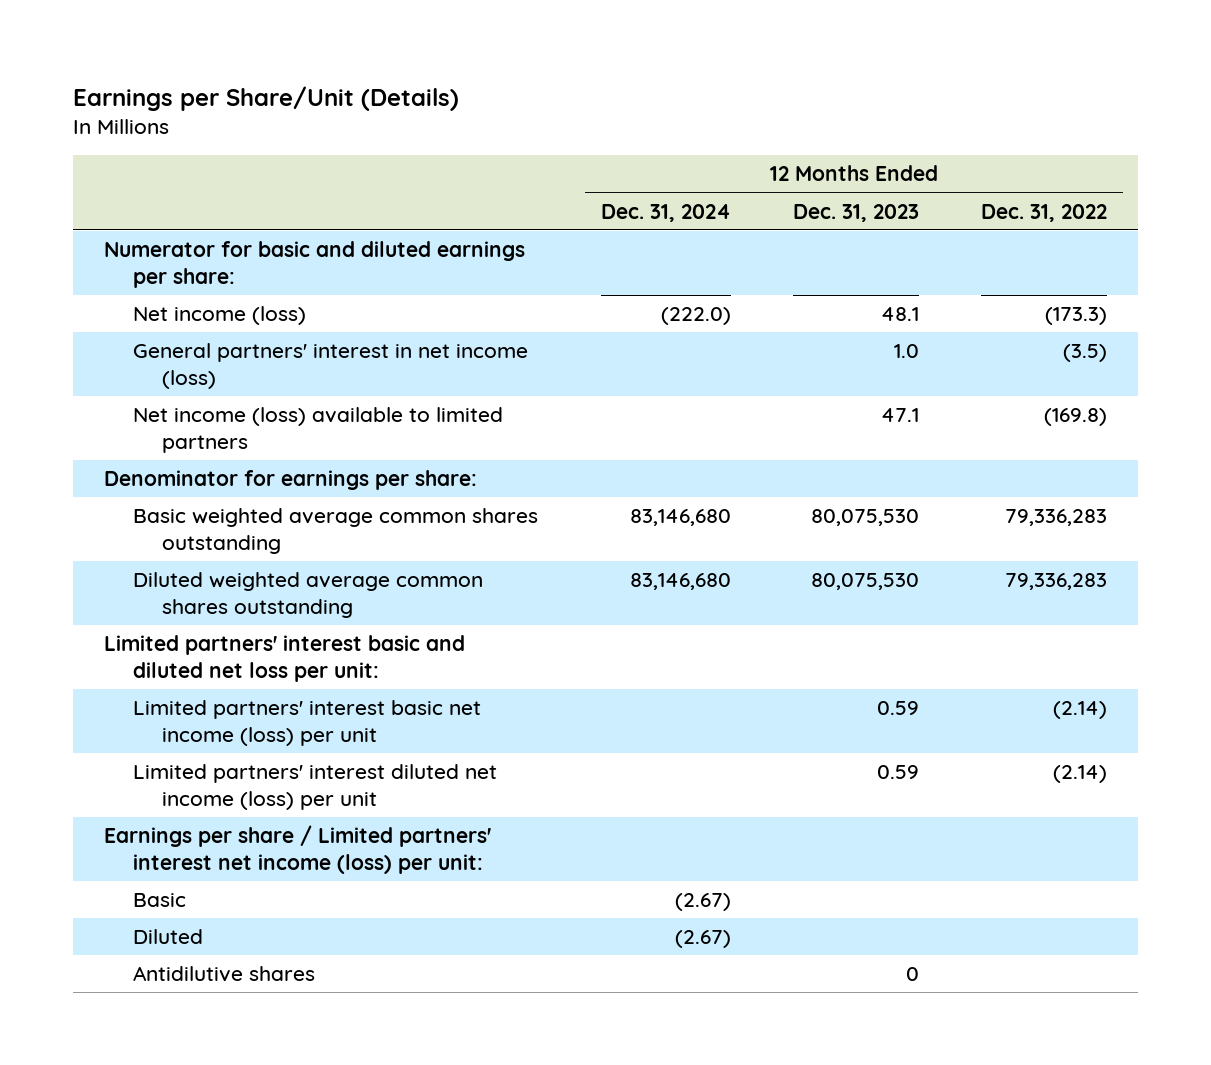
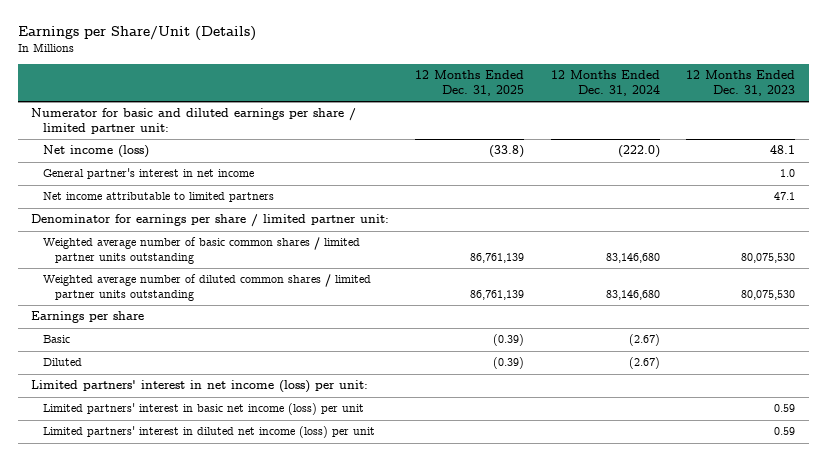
- | 12 Months Ended Dec. 31, 2024 | 12 Months Ended Dec. 31, 2023 | 12 Months Ended Dec. 31, 2022
+ | 12 Months Ended Dec. 31, 2025 | 12 Months Ended Dec. 31, 2024 | 12 Months Ended Dec. 31, 2023
- Numerator for basic and diluted earnings per share:
+ Numerator for basic and diluted earnings per share / limited partner unit:
- General partners' interest in net income (loss) | | 1.0 | (3.5)
- Net income (loss) available to limited partners | | 47.1 | (169.8)
- Denominator for earnings per share:
- Basic weighted average common shares outstanding | 83,146,680 | 80,075,530 | 79,336,283
- Diluted weighted average common shares outstanding | 83,146,680 | 80,075,530 | 79,336,283
- Limited partners' interest basic and diluted net loss per unit:
- Limited partners' interest basic net income (loss) per unit | | 0.59 | (2.14)
- Limited partners' interest diluted net income (loss) per unit | | 0.59 | (2.14)
- Earnings per share / Limited partners' interest net income (loss) per unit:
+ General partner's interest in net income | | | 1.0
+ Net income attributable to limited partners | | | 47.1
+ Denominator for earnings per share / limited partner unit:
+ Weighted average number of basic common shares / limited partner units outstanding | 86,761,139 | 83,146,680 | 80,075,530
+ Weighted average number of diluted common shares / limited partner units outstanding | 86,761,139 | 83,146,680 | 80,075,530
+ Earnings per share
- Antidilutive shares | | 0 |
+ Limited partners' interest in net income (loss) per unit:
+ Limited partners' interest in basic net income (loss) per unit | | | 0.59
+ Limited partners' interest in diluted net income (loss) per unit | | | 0.59

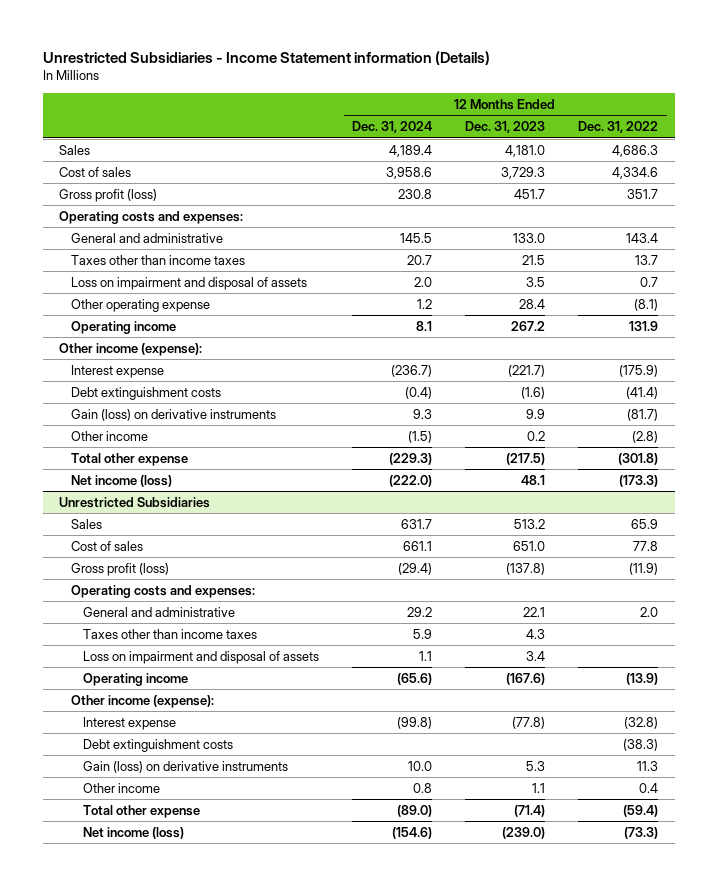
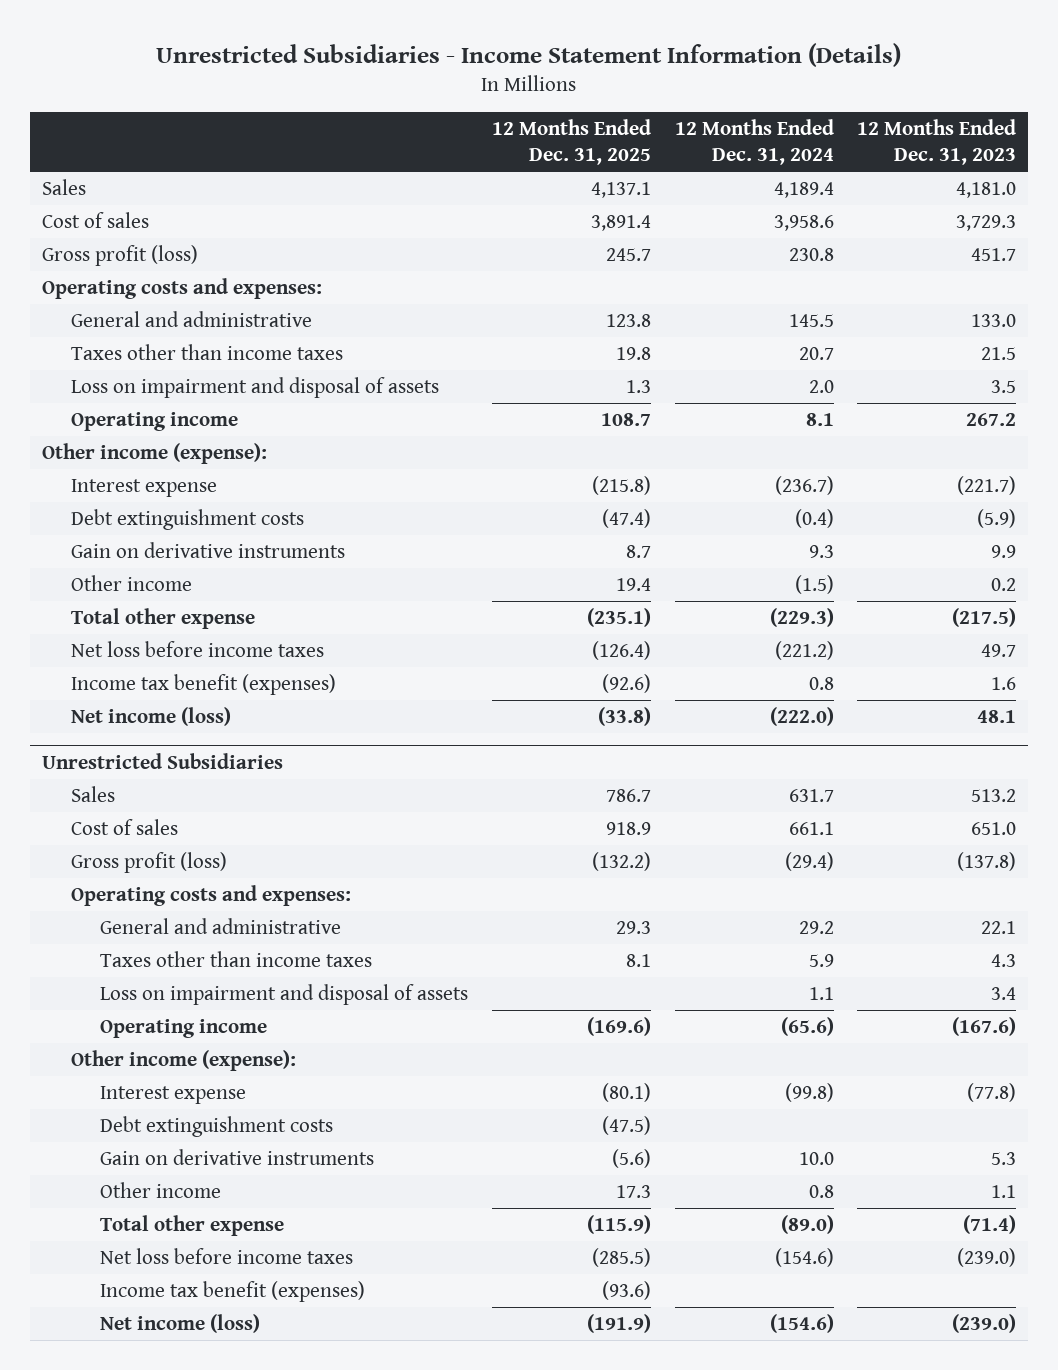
- Unrestricted Subsidiaries - Income Statement information (Details)
+ Unrestricted Subsidiaries - Income Statement Information (Details)
- | 12 Months Ended Dec. 31, 2024 | 12 Months Ended Dec. 31, 2023 | 12 Months Ended Dec. 31, 2022
+ | 12 Months Ended Dec. 31, 2025 | 12 Months Ended Dec. 31, 2024 | 12 Months Ended Dec. 31, 2023
- Other operating expense | 1.2 | 28.4 | (8.1)
- Debt extinguishment costs | (0.4) | (1.6) | (41.4)
- Gain (loss) on derivative instruments | 9.3 | 9.9 | (81.7)
+ Debt extinguishment costs | (47.4) | (0.4) | (5.9)
+ Gain on derivative instruments | 8.7 | 9.3 | 9.9
+ Net loss before income taxes | (126.4) | (221.2) | 49.7
+ Income tax benefit (expenses) | (92.6) | 0.8 | 1.6
@ Unrestricted Subsidiaries
- Gain (loss) on derivative instruments | 10.0 | 5.3 | 11.3
+ Gain on derivative instruments | (5.6) | 10.0 | 5.3
+ Net loss before income taxes | (285.5) | (154.6) | (239.0)
+ Income tax benefit (expenses) | (93.6) | |

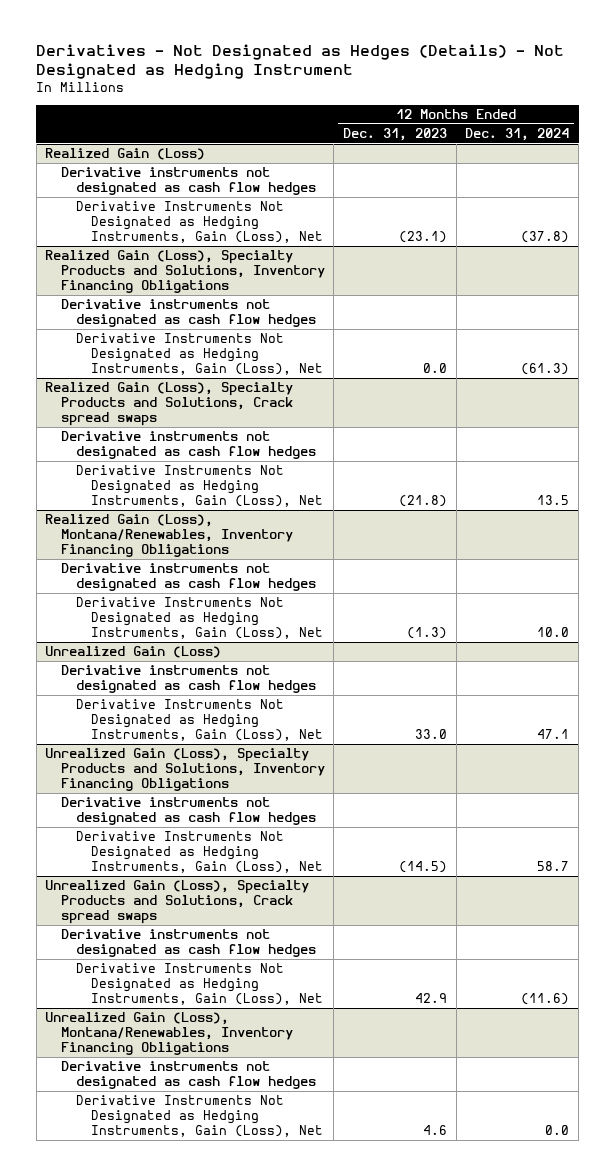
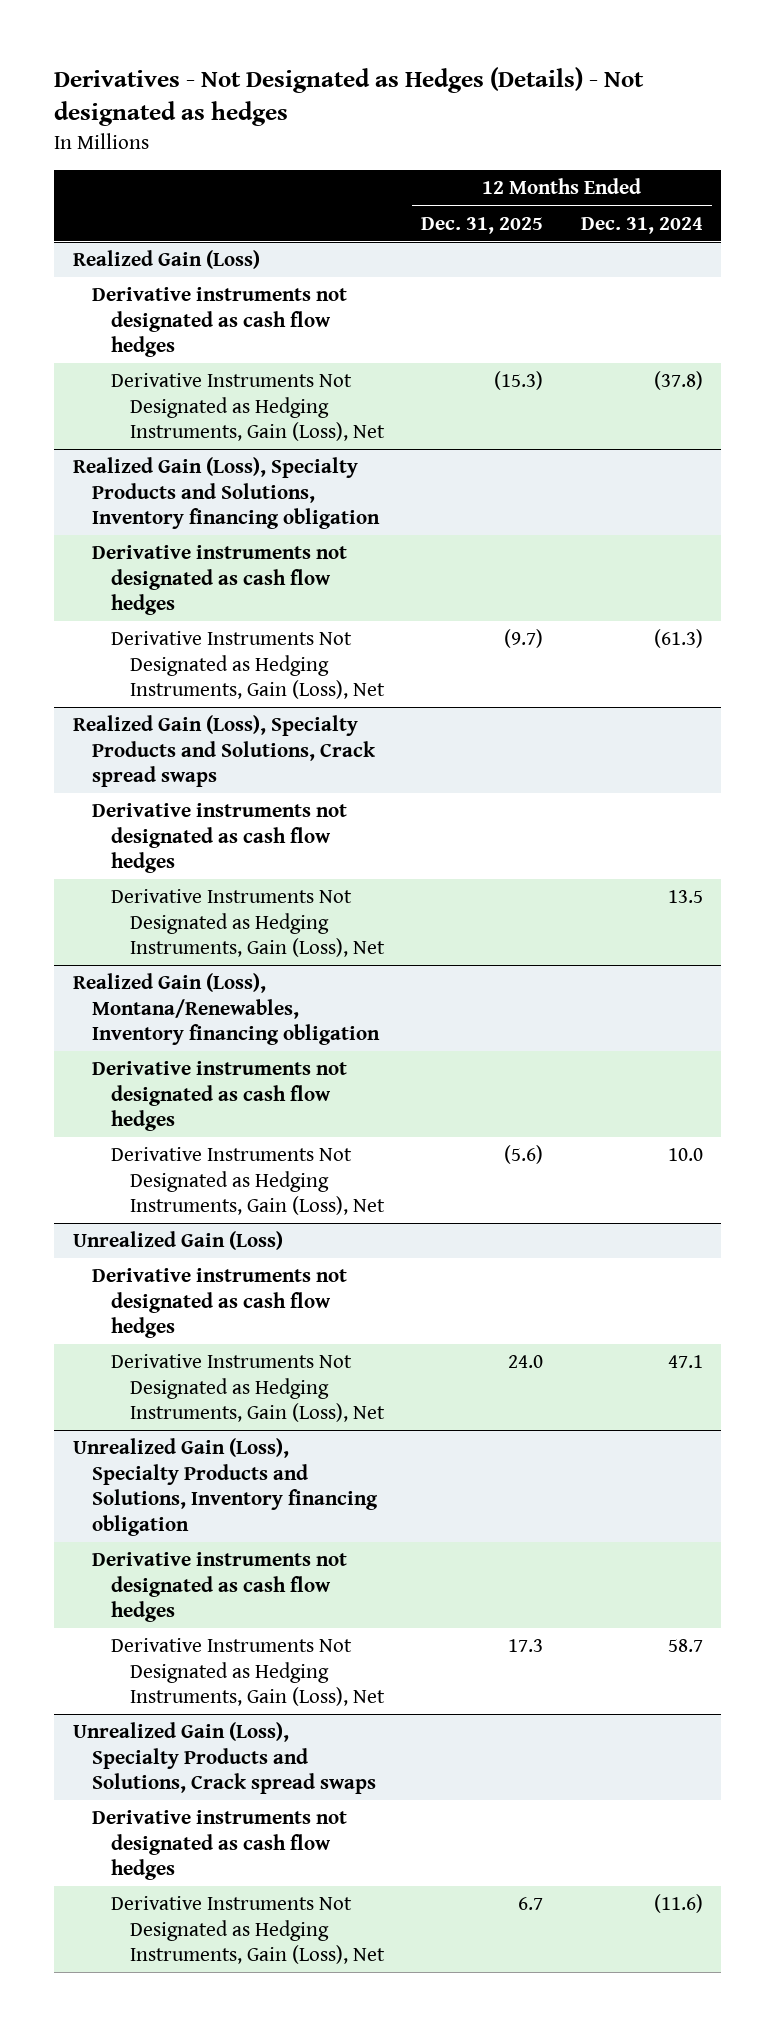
- Derivatives - Not Designated as Hedges (Details) - Not Designated as Hedging Instrument
+ Derivatives - Not Designated as Hedges (Details) - Not designated as hedges
- | 12 Months Ended Dec. 31, 2023 | 12 Months Ended Dec. 31, 2024
+ | 12 Months Ended Dec. 31, 2025 | 12 Months Ended Dec. 31, 2024
- Realized Gain (Loss), Specialty Products and Solutions, Inventory Financing Obligations
+ Realized Gain (Loss), Specialty Products and Solutions, Inventory financing obligation
- Realized Gain (Loss), Montana/Renewables, Inventory Financing Obligations
+ Realized Gain (Loss), Montana/Renewables, Inventory financing obligation
- Unrealized Gain (Loss), Specialty Products and Solutions, Inventory Financing Obligations
+ Unrealized Gain (Loss), Specialty Products and Solutions, Inventory financing obligation
- Unrealized Gain (Loss), Montana/Renewables, Inventory Financing Obligations
- Derivative instruments not designated as cash flow hedges
- Derivative Instruments Not Designated as Hedging Instruments, Gain (Loss), Net | 4.6 | 0.0

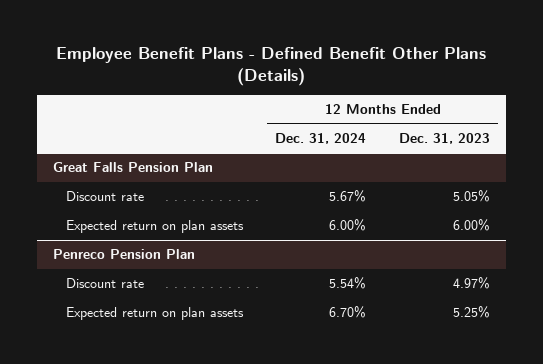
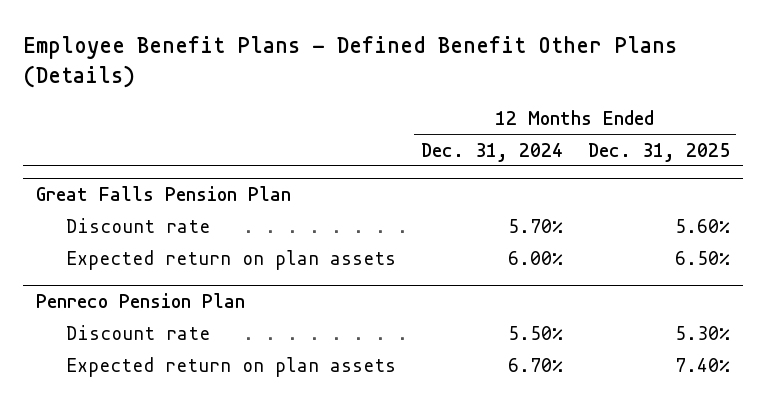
- | 12 Months Ended Dec. 31, 2024 | 12 Months Ended Dec. 31, 2023
+ | 12 Months Ended Dec. 31, 2024 | 12 Months Ended Dec. 31, 2025
@ Great Falls Pension Plan
- Discount rate | 5.67% | 5.05%
+ Discount rate | 5.70% | 5.60%
@ Penreco Pension Plan
- Discount rate | 5.54% | 4.97%
+ Discount rate | 5.50% | 5.30%

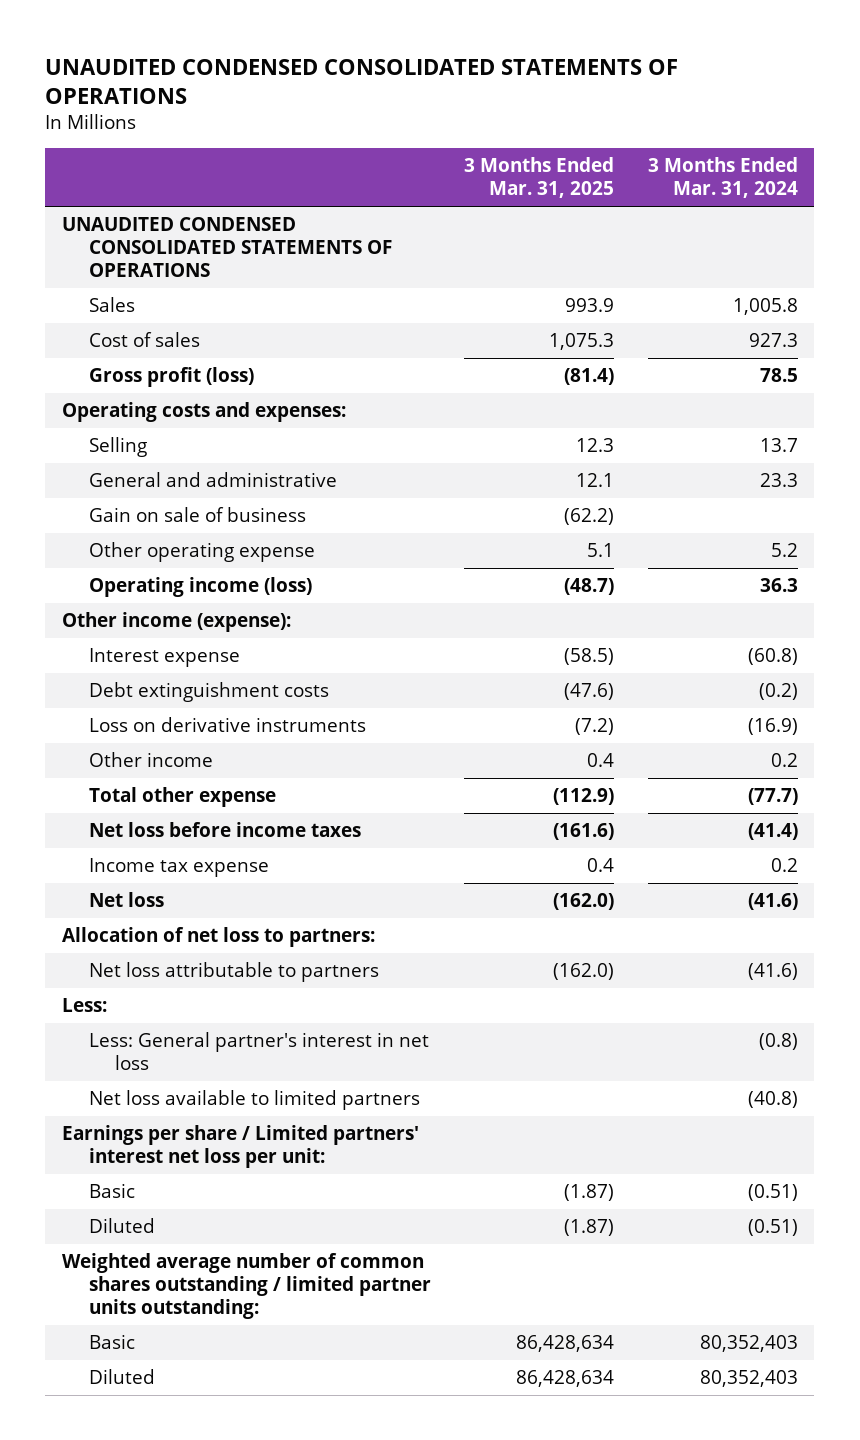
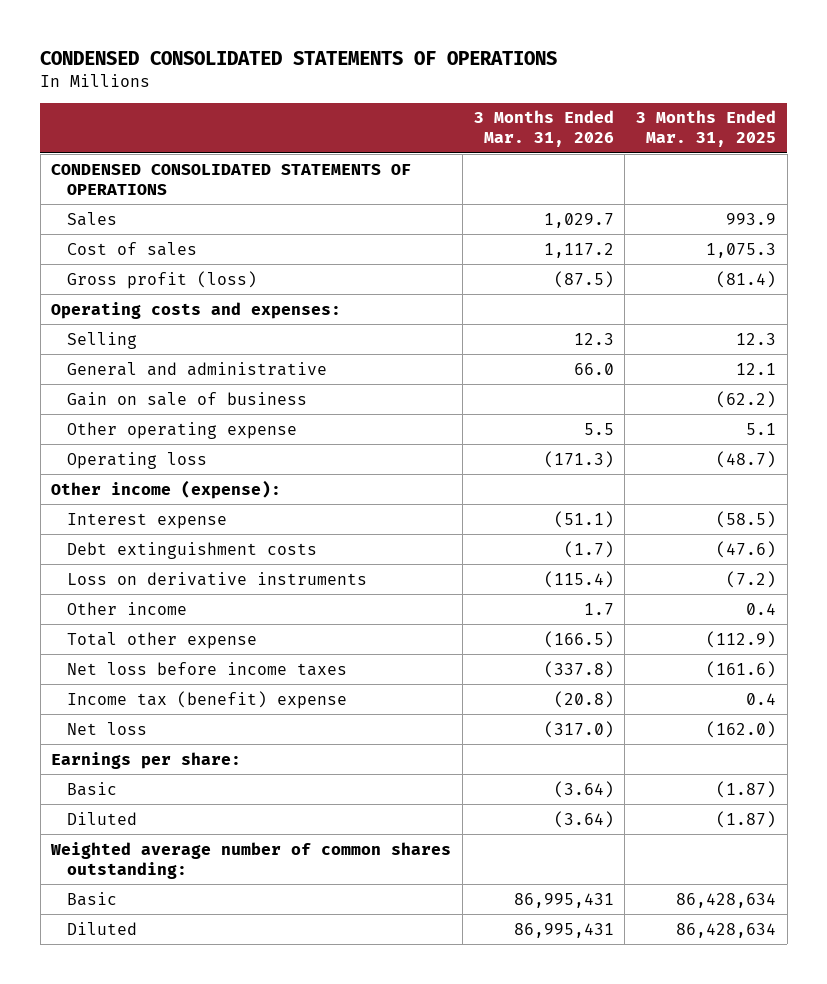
- UNAUDITED CONDENSED CONSOLIDATED STATEMENTS OF OPERATIONS
+ CONDENSED CONSOLIDATED STATEMENTS OF OPERATIONS
- | 3 Months Ended Mar. 31, 2025 | 3 Months Ended Mar. 31, 2024
+ | 3 Months Ended Mar. 31, 2026 | 3 Months Ended Mar. 31, 2025
- UNAUDITED CONDENSED CONSOLIDATED STATEMENTS OF OPERATIONS
+ CONDENSED CONSOLIDATED STATEMENTS OF OPERATIONS
- Operating income (loss) | (48.7) | 36.3
+ Operating loss | (171.3) | (48.7)
- Income tax expense | 0.4 | 0.2
+ Income tax (benefit) expense | (20.8) | 0.4
- Allocation of net loss to partners:
- Net loss attributable to partners | (162.0) | (41.6)
- Less:
- Less: General partner's interest in net loss | | (0.8)
- Net loss available to limited partners | | (40.8)
- Earnings per share / Limited partners' interest net loss per unit:
+ Earnings per share:
- Weighted average number of common shares outstanding / limited partner units outstanding:
+ Weighted average number of common shares outstanding:

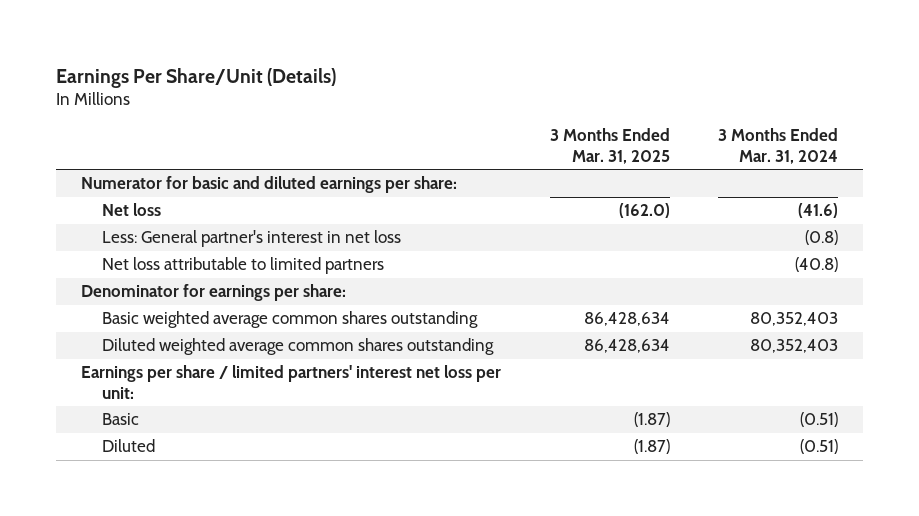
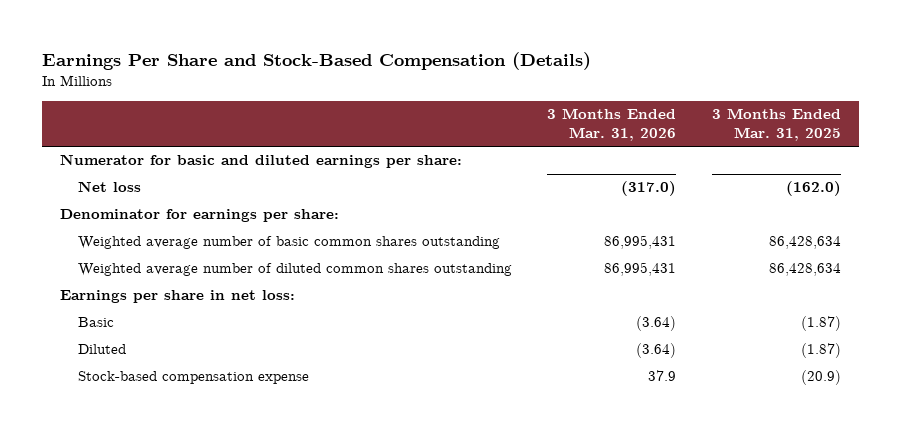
- Earnings Per Share/Unit (Details)
+ Earnings Per Share and Stock-Based Compensation (Details)
- | 3 Months Ended Mar. 31, 2025 | 3 Months Ended Mar. 31, 2024
+ | 3 Months Ended Mar. 31, 2026 | 3 Months Ended Mar. 31, 2025
- Less: General partner's interest in net loss | | (0.8)
- Net loss attributable to limited partners | | (40.8)
- Basic weighted average common shares outstanding | 86,428,634 | 80,352,403
- Diluted weighted average common shares outstanding | 86,428,634 | 80,352,403
- Earnings per share / limited partners' interest net loss per unit:
+ Weighted average number of basic common shares outstanding | 86,995,431 | 86,428,634
+ Weighted average number of diluted common shares outstanding | 86,995,431 | 86,428,634
+ Earnings per share in net loss:
+ Stock-based compensation expense | 37.9 | (20.9)

